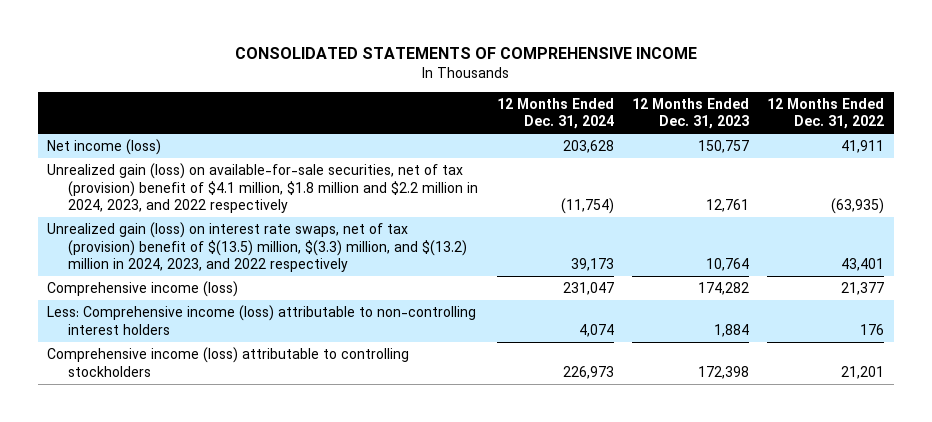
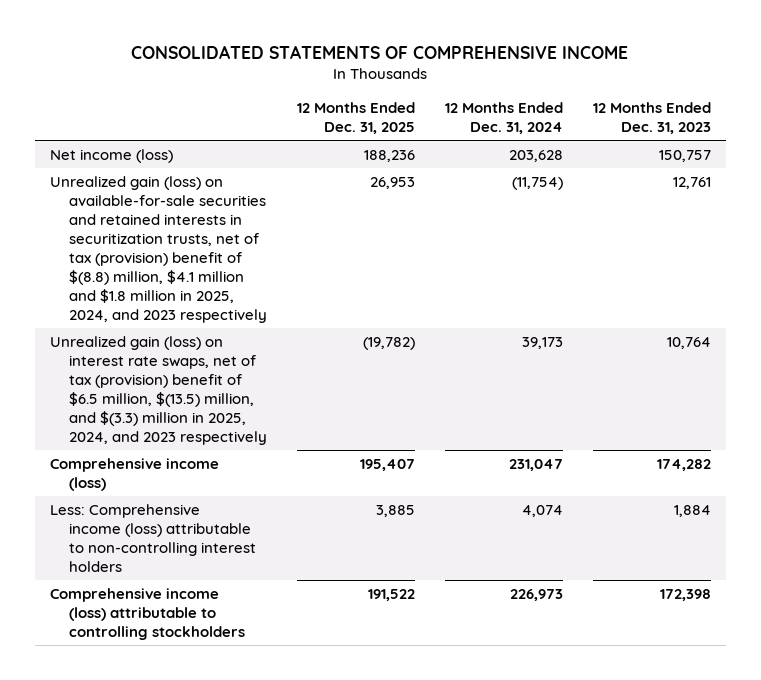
- | 12 Months Ended Dec. 31, 2024 | 12 Months Ended Dec. 31, 2023 | 12 Months Ended Dec. 31, 2022
+ | 12 Months Ended Dec. 31, 2025 | 12 Months Ended Dec. 31, 2024 | 12 Months Ended Dec. 31, 2023
- Unrealized gain (loss) on available-for-sale securities, net of tax (provision) benefit of $4.1 million, $1.8 million and $2.2 million in 2024, 2023, and 2022 respectively | (11,754) | 12,761 | (63,935)
- Unrealized gain (loss) on interest rate swaps, net of tax (provision) benefit of $(13.5) million, $(3.3) million, and $(13.2) million in 2024, 2023, and 2022 respectively | 39,173 | 10,764 | 43,401
+ Unrealized gain (loss) on available-for-sale securities and retained interests in securitization trusts, net of tax (provision) benefit of $(8.8) million, $4.1 million and $1.8 million in 2025, 2024, and 2023 respectively | 26,953 | (11,754) | 12,761
+ Unrealized gain (loss) on interest rate swaps, net of tax (provision) benefit of $6.5 million, $(13.5) million, and $(3.3) million in 2025, 2024, and 2023 respectively | (19,782) | 39,173 | 10,764

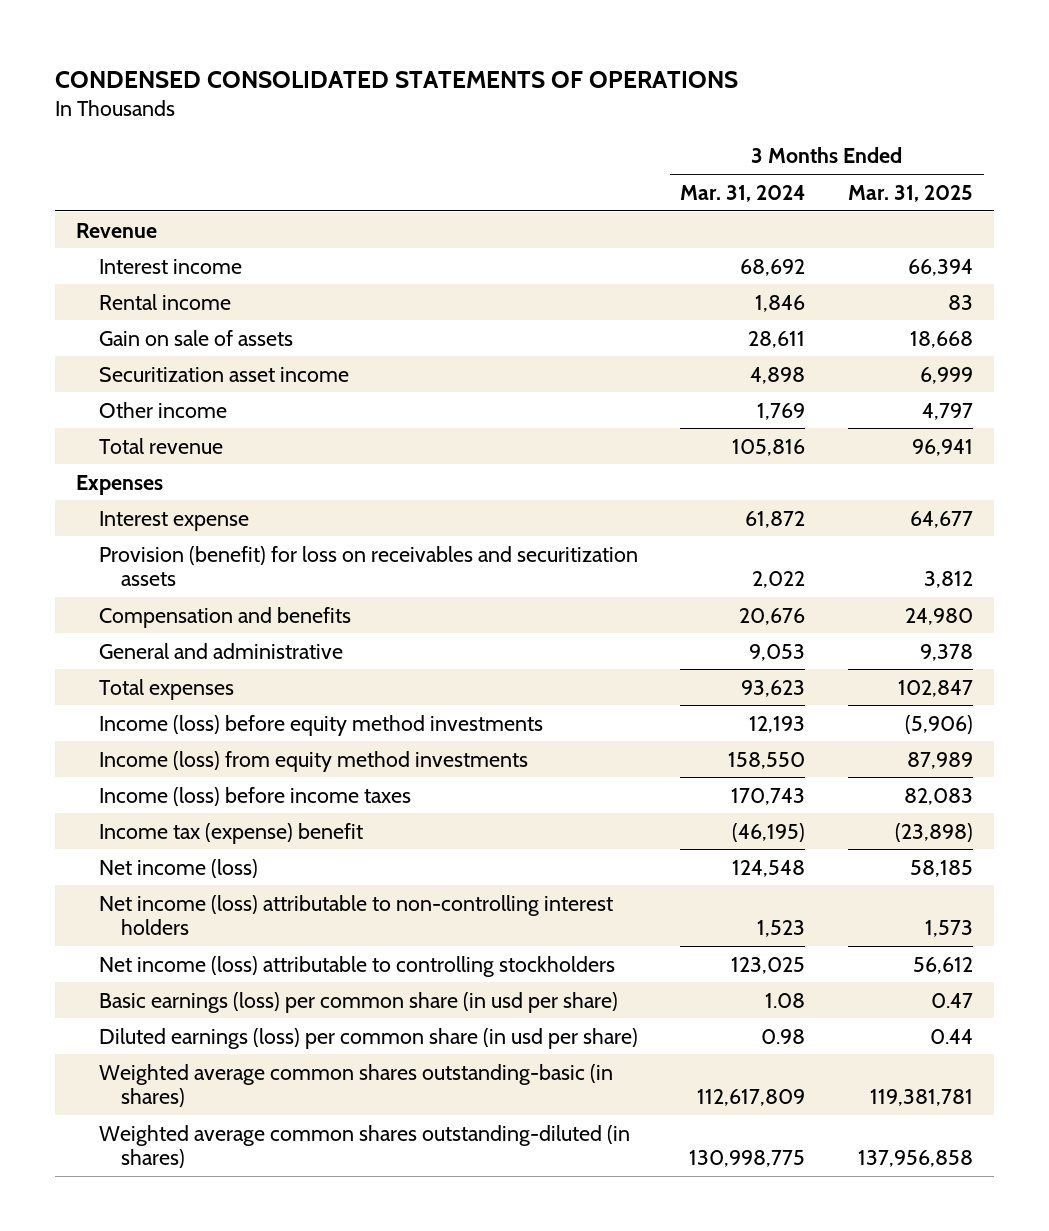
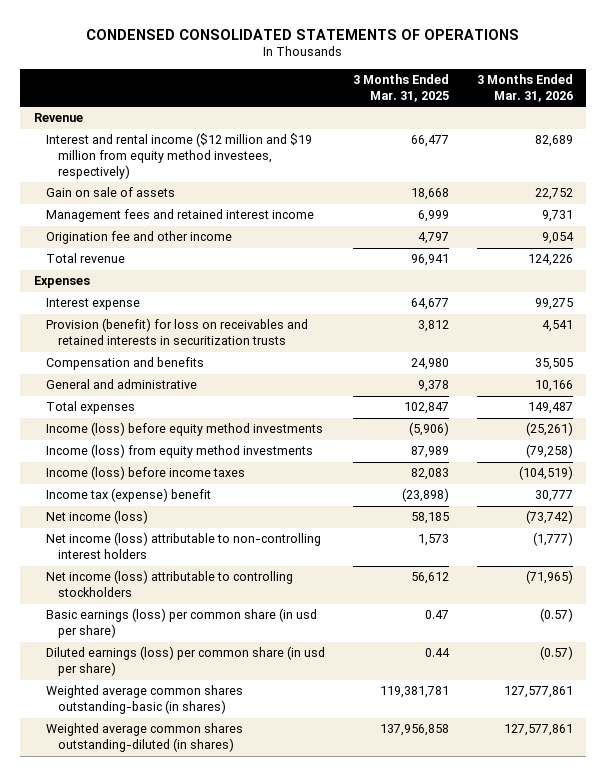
- | 3 Months Ended Mar. 31, 2024 | 3 Months Ended Mar. 31, 2025
+ | 3 Months Ended Mar. 31, 2025 | 3 Months Ended Mar. 31, 2026
- Interest income | 68,692 | 66,394
- Rental income | 1,846 | 83
+ Interest and rental income ($12 million and $19 million from equity method investees, respectively) | 66,477 | 82,689
- Securitization asset income | 4,898 | 6,999
- Other income | 1,769 | 4,797
+ Management fees and retained interest income | 6,999 | 9,731
+ Origination fee and other income | 4,797 | 9,054
- Provision (benefit) for loss on receivables and securitization assets | 2,022 | 3,812
+ Provision (benefit) for loss on receivables and retained interests in securitization trusts | 3,812 | 4,541

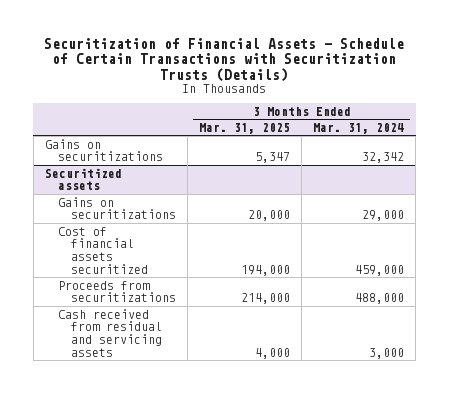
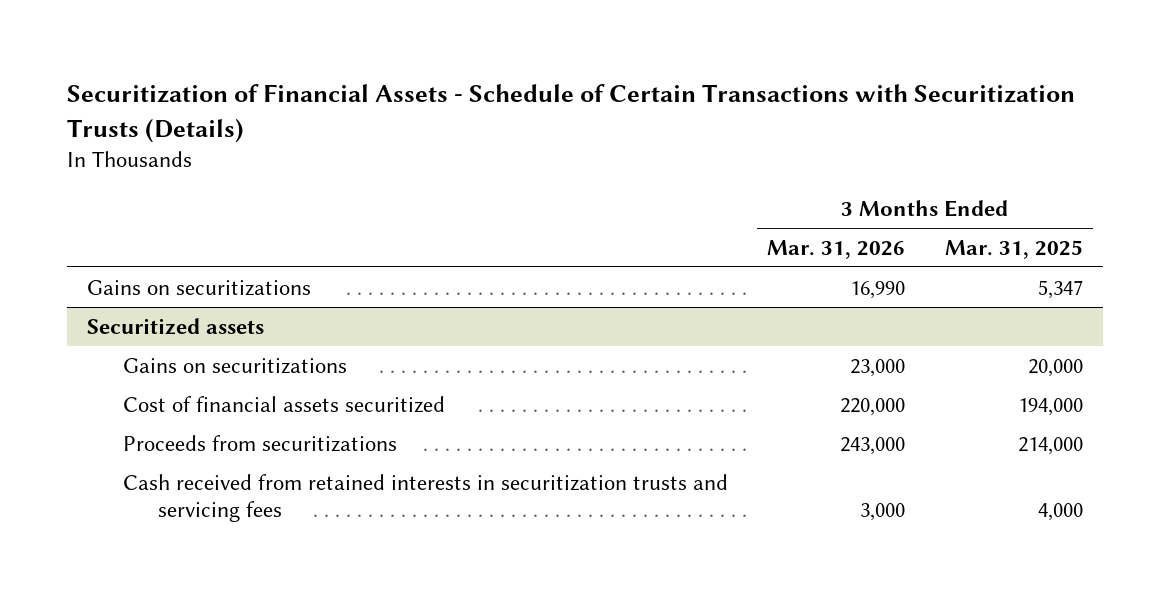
- | 3 Months Ended Mar. 31, 2025 | 3 Months Ended Mar. 31, 2024
+ | 3 Months Ended Mar. 31, 2026 | 3 Months Ended Mar. 31, 2025
@ Securitized assets
- Cash received from residual and servicing assets | 4,000 | 3,000
+ Cash received from retained interests in securitization trusts and servicing fees | 3,000 | 4,000

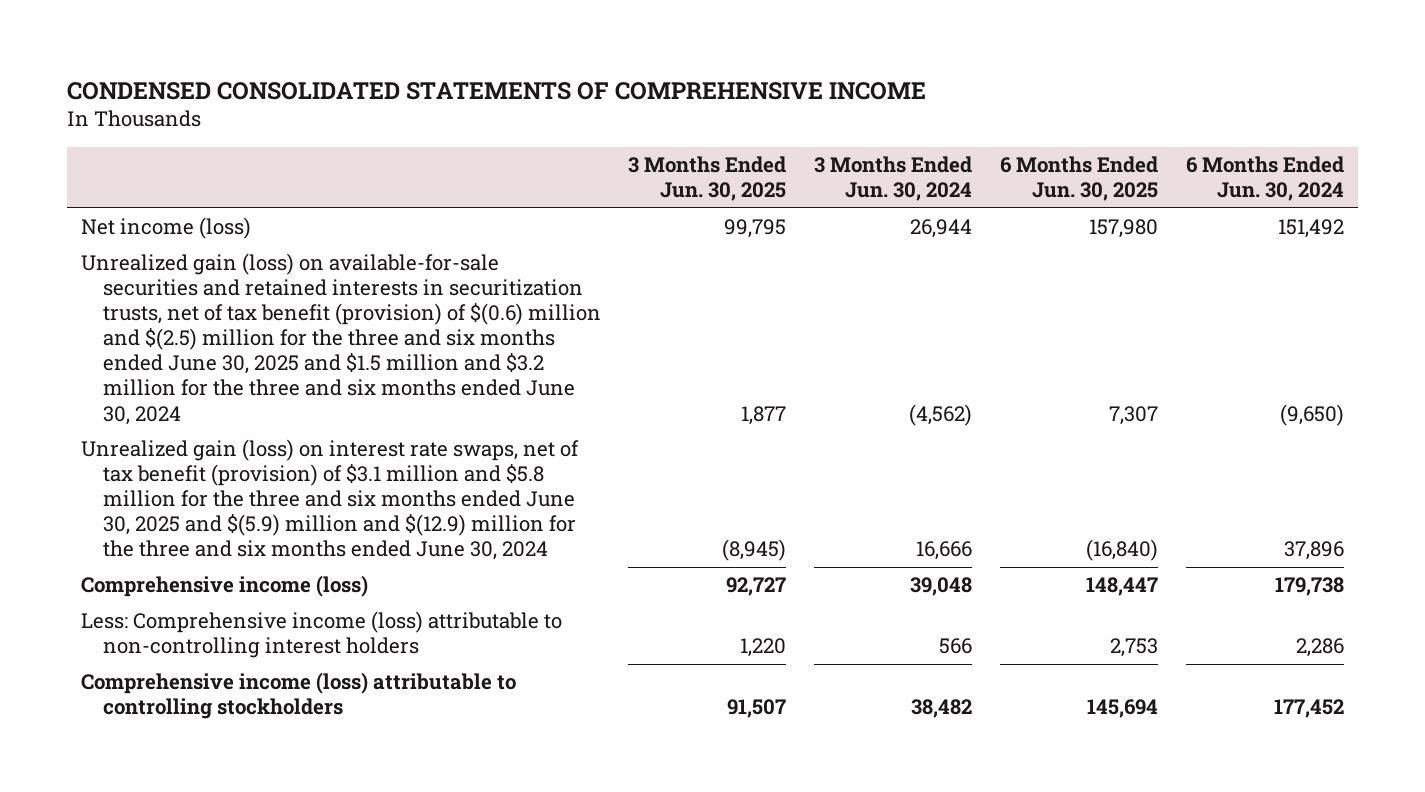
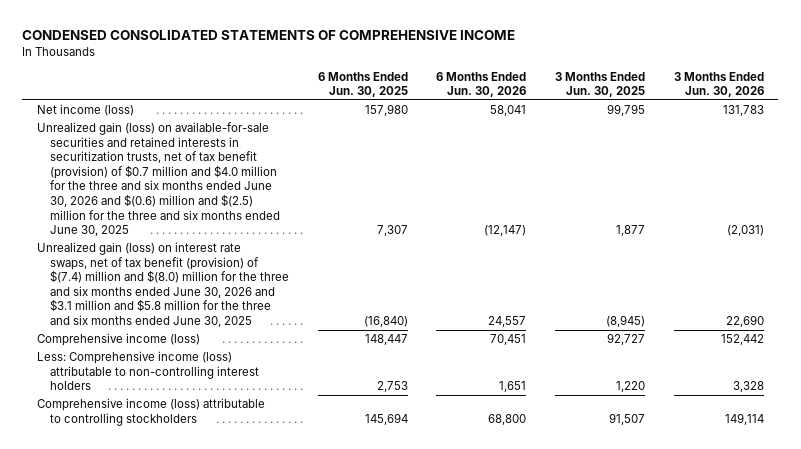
- | 3 Months Ended Jun. 30, 2025 | 3 Months Ended Jun. 30, 2024 | 6 Months Ended Jun. 30, 2025 | 6 Months Ended Jun. 30, 2024
+ | 6 Months Ended Jun. 30, 2025 | 6 Months Ended Jun. 30, 2026 | 3 Months Ended Jun. 30, 2025 | 3 Months Ended Jun. 30, 2026
- Unrealized gain (loss) on available-for-sale securities and retained interests in securitization trusts, net of tax benefit (provision) of $(0.6) million and $(2.5) million for the three and six months ended June 30, 2025 and $1.5 million and $3.2 million for the three and six months ended June 30, 2024 | 1,877 | (4,562) | 7,307 | (9,650)
- Unrealized gain (loss) on interest rate swaps, net of tax benefit (provision) of $3.1 million and $5.8 million for the three and six months ended June 30, 2025 and $(5.9) million and $(12.9) million for the three and six months ended June 30, 2024 | (8,945) | 16,666 | (16,840) | 37,896
+ Unrealized gain (loss) on available-for-sale securities and retained interests in securitization trusts, net of tax benefit (provision) of $0.7 million and $4.0 million for the three and six months ended June 30, 2026 and $(0.6) million and $(2.5) million for the three and six months ended June 30, 2025 | 7,307 | (12,147) | 1,877 | (2,031)
+ Unrealized gain (loss) on interest rate swaps, net of tax benefit (provision) of $(7.4) million and $(8.0) million for the three and six months ended June 30, 2026 and $3.1 million and $5.8 million for the three and six months ended June 30, 2025 | (16,840) | 24,557 | (8,945) | 22,690

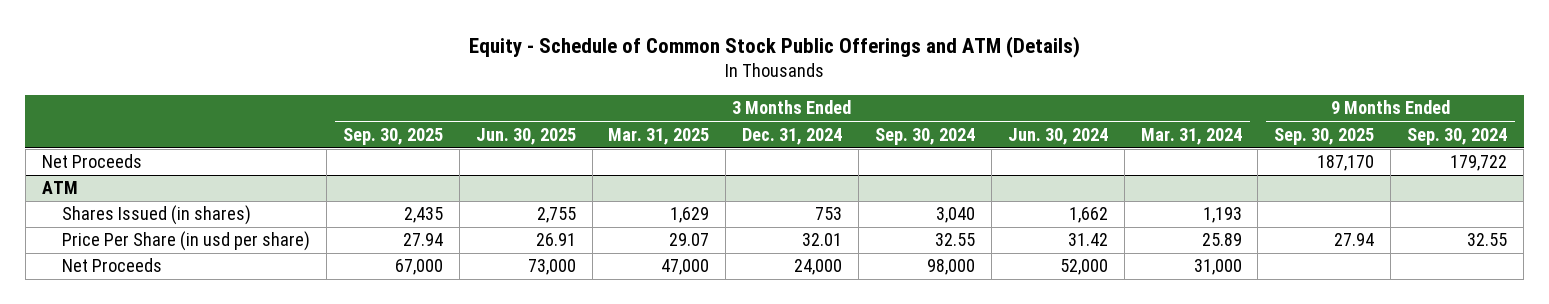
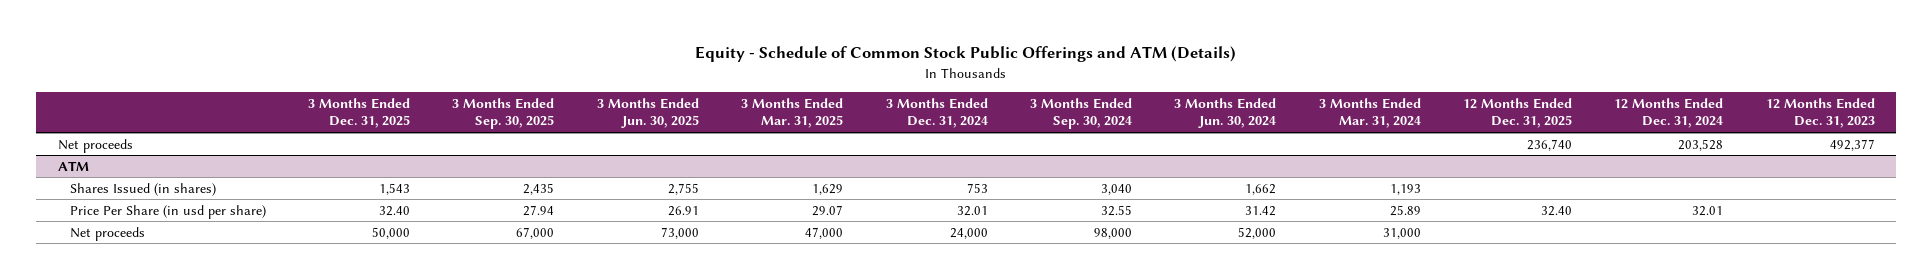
- | 3 Months Ended Sep. 30, 2025 | 3 Months Ended Jun. 30, 2025 | 3 Months Ended Mar. 31, 2025 | 3 Months Ended Dec. 31, 2024 | 3 Months Ended Sep. 30, 2024 | 3 Months Ended Jun. 30, 2024 | 3 Months Ended Mar. 31, 2024 | 9 Months Ended Sep. 30, 2025 | 9 Months Ended Sep. 30, 2024
+ | 3 Months Ended Dec. 31, 2025 | 3 Months Ended Sep. 30, 2025 | 3 Months Ended Jun. 30, 2025 | 3 Months Ended Mar. 31, 2025 | 3 Months Ended Dec. 31, 2024 | 3 Months Ended Sep. 30, 2024 | 3 Months Ended Jun. 30, 2024 | 3 Months Ended Mar. 31, 2024 | 12 Months Ended Dec. 31, 2025 | 12 Months Ended Dec. 31, 2024 | 12 Months Ended Dec. 31, 2023
- Net Proceeds | | | | | | | | 187,170 | 179,722
+ Net proceeds | | | | | | | | | 236,740 | 203,528 | 492,377
@ ATM
- Net Proceeds | 67,000 | 73,000 | 47,000 | 24,000 | 98,000 | 52,000 | 31,000 | |
+ Net proceeds | 50,000 | 67,000 | 73,000 | 47,000 | 24,000 | 98,000 | 52,000 | 31,000 | | |

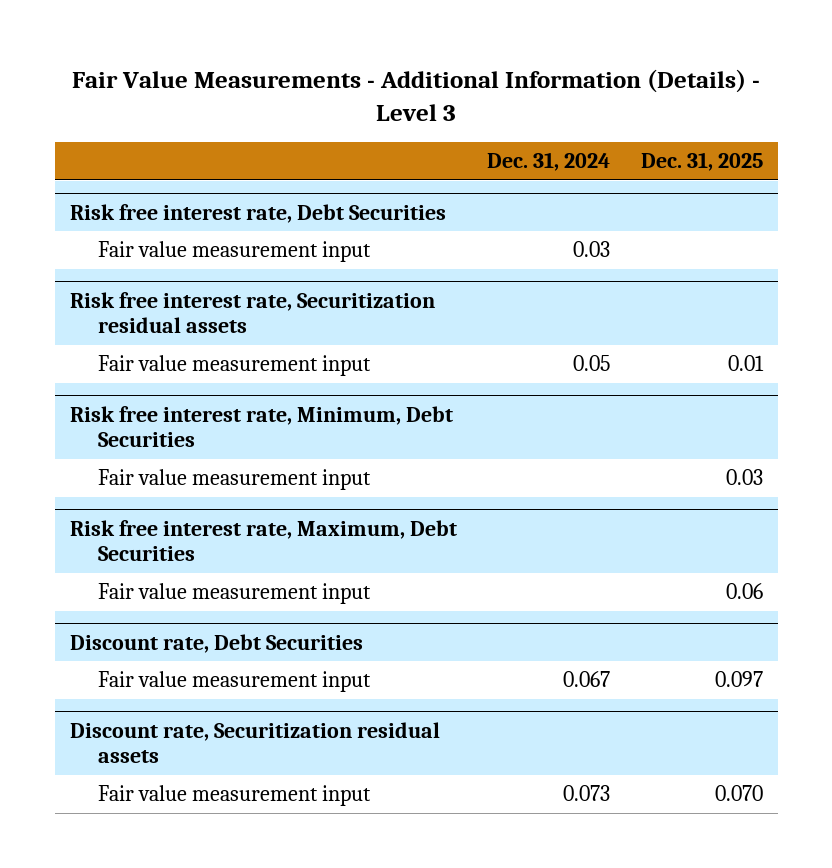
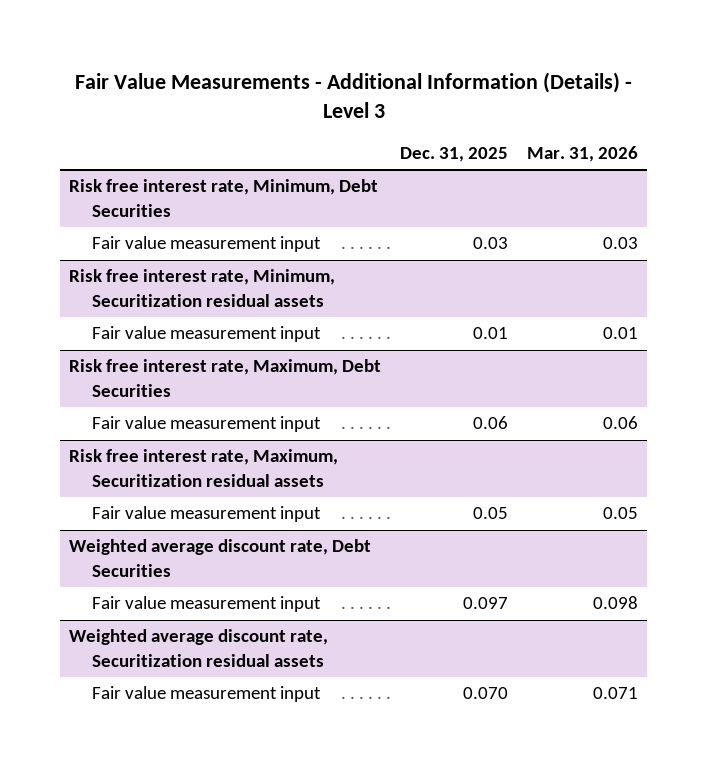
- | Dec. 31, 2024 | Dec. 31, 2025
+ | Dec. 31, 2025 | Mar. 31, 2026
- Risk free interest rate, Debt Securities
- Fair value measurement input | 0.03 |
- Risk free interest rate, Securitization residual assets
- Fair value measurement input | 0.05 | 0.01
+ Risk free interest rate, Minimum, Securitization residual assets
+ Fair value measurement input | 0.01 | 0.01
- Discount rate, Debt Securities
+ Risk free interest rate, Maximum, Securitization residual assets
+ Fair value measurement input | 0.05 | 0.05
+ Weighted average discount rate, Debt Securities
- Discount rate, Securitization residual assets
+ Weighted average discount rate, Securitization residual assets

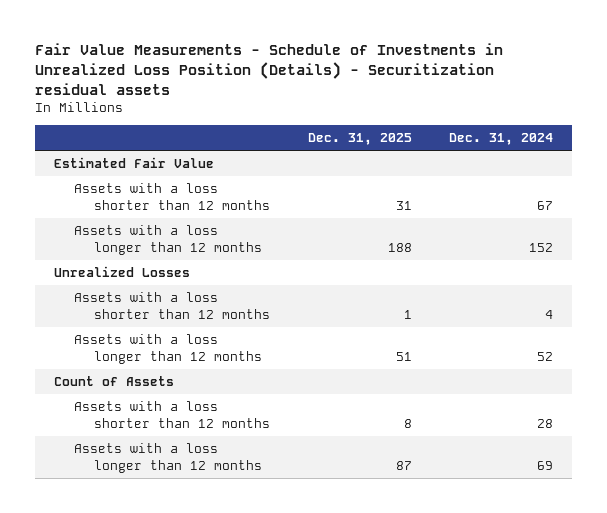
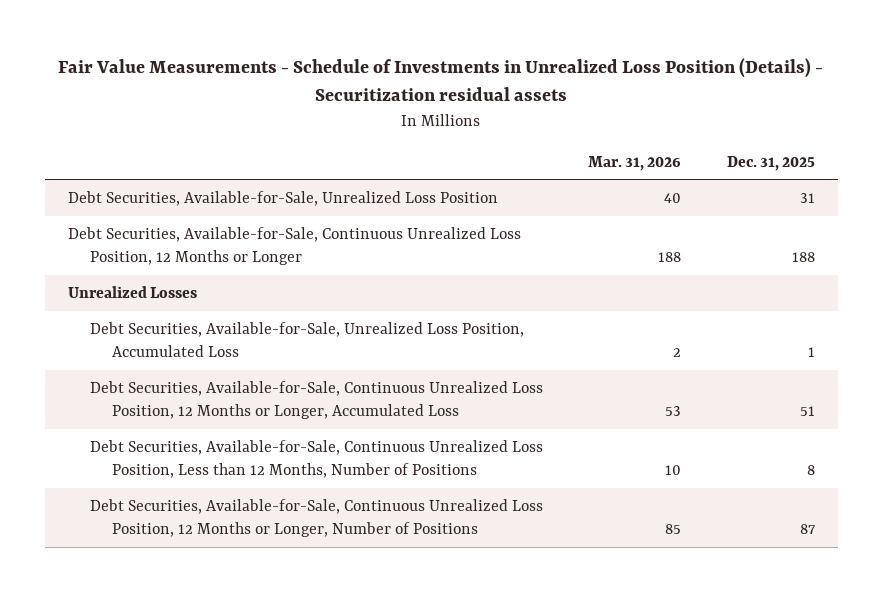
- | Dec. 31, 2025 | Dec. 31, 2024
+ | Mar. 31, 2026 | Dec. 31, 2025
- Estimated Fair Value
- Assets with a loss shorter than 12 months | 31 | 67
- Assets with a loss longer than 12 months | 188 | 152
+ Debt Securities, Available-for-Sale, Unrealized Loss Position | 40 | 31
+ Debt Securities, Available-for-Sale, Continuous Unrealized Loss Position, 12 Months or Longer | 188 | 188
- Assets with a loss shorter than 12 months | 1 | 4
- Assets with a loss longer than 12 months | 51 | 52
- Count of Assets
- Assets with a loss shorter than 12 months | 8 | 28
- Assets with a loss longer than 12 months | 87 | 69
+ Debt Securities, Available-for-Sale, Unrealized Loss Position, Accumulated Loss | 2 | 1
+ Debt Securities, Available-for-Sale, Continuous Unrealized Loss Position, 12 Months or Longer, Accumulated Loss | 53 | 51
+ Debt Securities, Available-for-Sale, Continuous Unrealized Loss Position, Less than 12 Months, Number of Positions | 10 | 8
+ Debt Securities, Available-for-Sale, Continuous Unrealized Loss Position, 12 Months or Longer, Number of Positions | 85 | 87

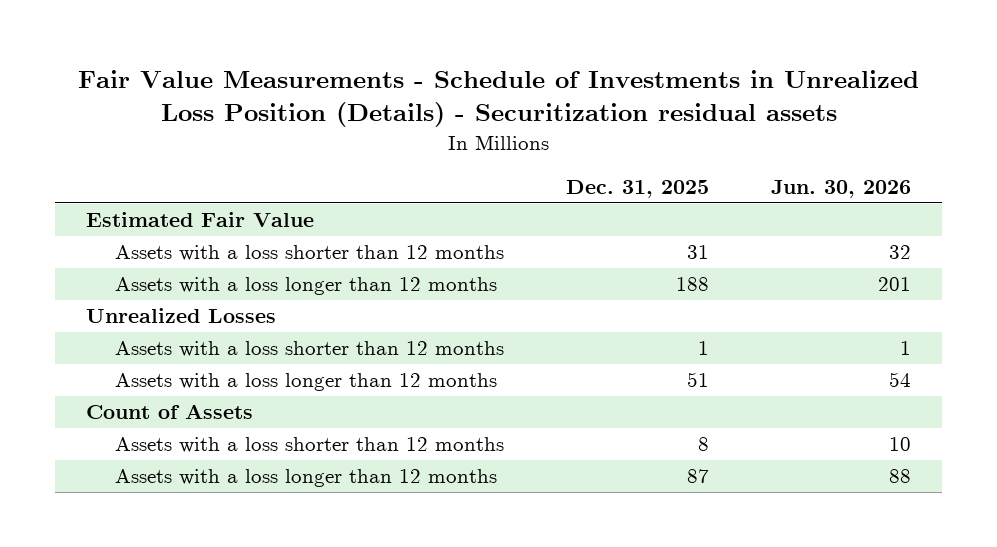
- | Mar. 31, 2026 | Dec. 31, 2025
+ | Dec. 31, 2025 | Jun. 30, 2026
- Debt Securities, Available-for-Sale, Unrealized Loss Position | 40 | 31
- Debt Securities, Available-for-Sale, Continuous Unrealized Loss Position, 12 Months or Longer | 188 | 188
+ Estimated Fair Value
+ Assets with a loss shorter than 12 months | 31 | 32
+ Assets with a loss longer than 12 months | 188 | 201
- Debt Securities, Available-for-Sale, Unrealized Loss Position, Accumulated Loss | 2 | 1
- Debt Securities, Available-for-Sale, Continuous Unrealized Loss Position, 12 Months or Longer, Accumulated Loss | 53 | 51
- Debt Securities, Available-for-Sale, Continuous Unrealized Loss Position, Less than 12 Months, Number of Positions | 10 | 8
- Debt Securities, Available-for-Sale, Continuous Unrealized Loss Position, 12 Months or Longer, Number of Positions | 85 | 87
+ Assets with a loss shorter than 12 months | 1 | 1
+ Assets with a loss longer than 12 months | 51 | 54
+ Count of Assets
+ Assets with a loss shorter than 12 months | 8 | 10
+ Assets with a loss longer than 12 months | 87 | 88

